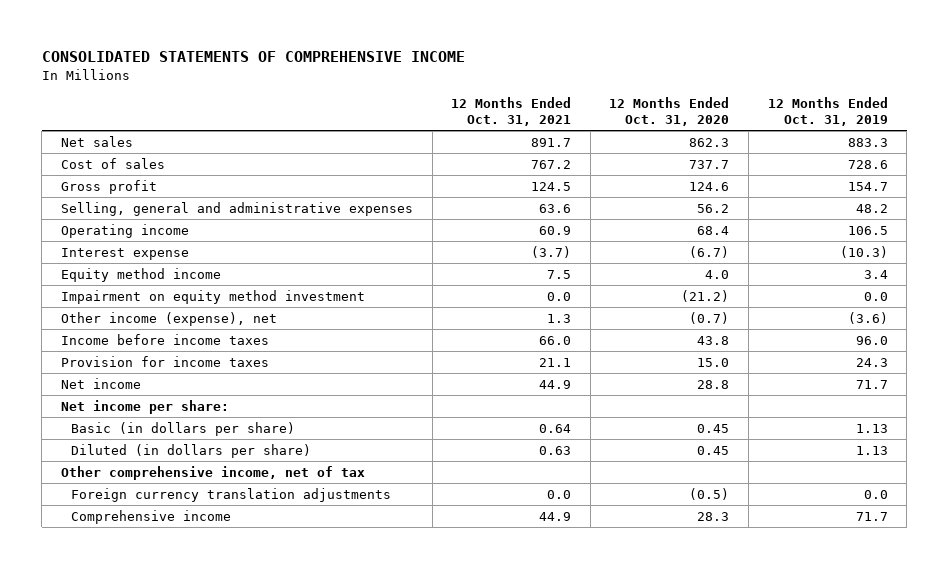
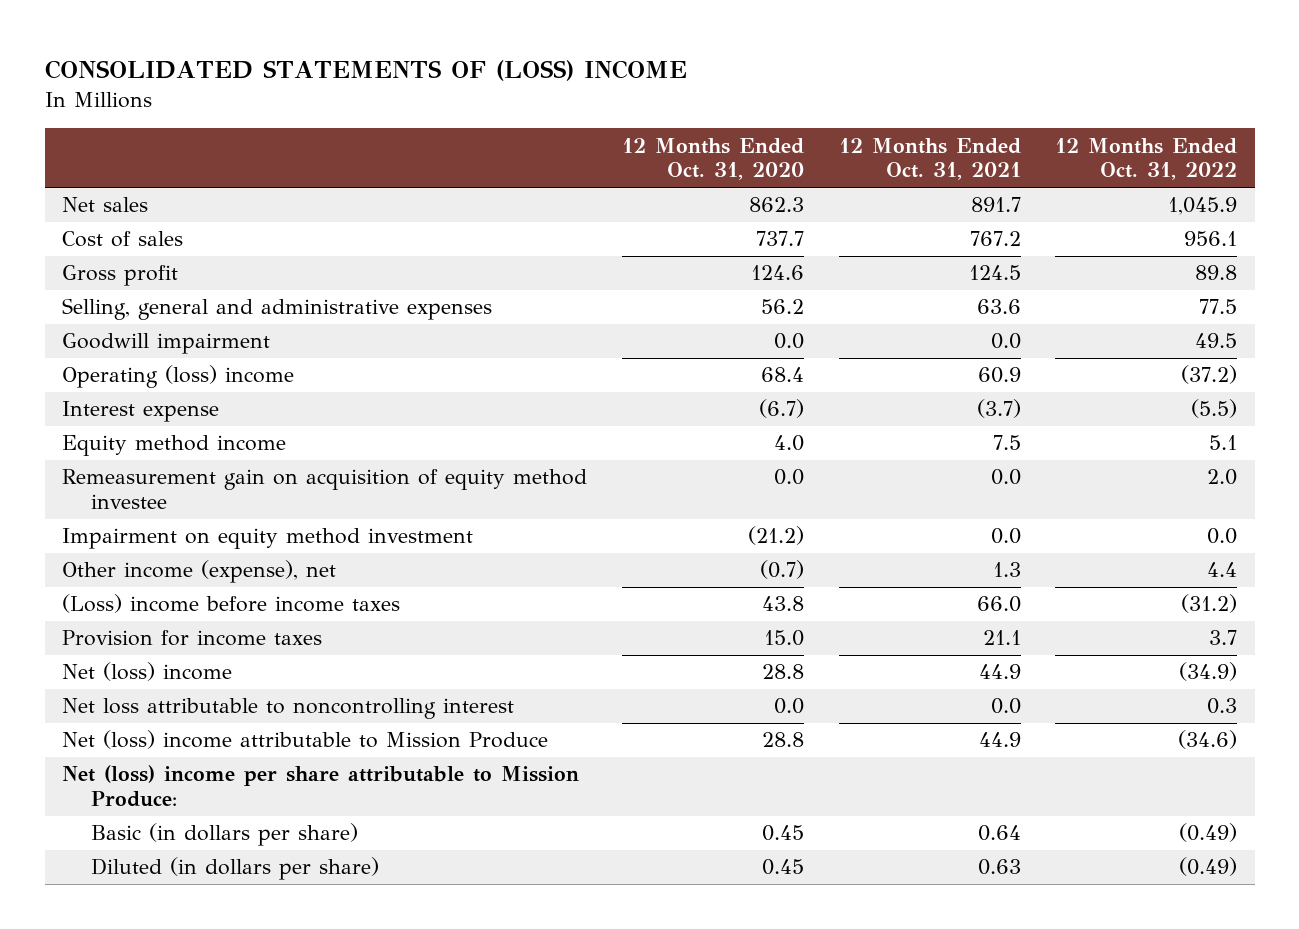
- CONSOLIDATED STATEMENTS OF COMPREHENSIVE INCOME
+ CONSOLIDATED STATEMENTS OF (LOSS) INCOME
- | 12 Months Ended Oct. 31, 2021 | 12 Months Ended Oct. 31, 2020 | 12 Months Ended Oct. 31, 2019
+ | 12 Months Ended Oct. 31, 2020 | 12 Months Ended Oct. 31, 2021 | 12 Months Ended Oct. 31, 2022
- Operating income | 60.9 | 68.4 | 106.5
+ Goodwill impairment | 0.0 | 0.0 | 49.5
+ Operating (loss) income | 68.4 | 60.9 | (37.2)
+ Remeasurement gain on acquisition of equity method investee | 0.0 | 0.0 | 2.0
- Income before income taxes | 66.0 | 43.8 | 96.0
+ (Loss) income before income taxes | 43.8 | 66.0 | (31.2)
- Net income | 44.9 | 28.8 | 71.7
- Net income per share:
+ Net (loss) income | 28.8 | 44.9 | (34.9)
+ Net loss attributable to noncontrolling interest | 0.0 | 0.0 | 0.3
+ Net (loss) income attributable to Mission Produce | 28.8 | 44.9 | (34.6)
+ Net (loss) income per share attributable to Mission Produce:
- Other comprehensive income, net of tax
- Foreign currency translation adjustments | 0.0 | (0.5) | 0.0
- Comprehensive income | 44.9 | 28.3 | 71.7

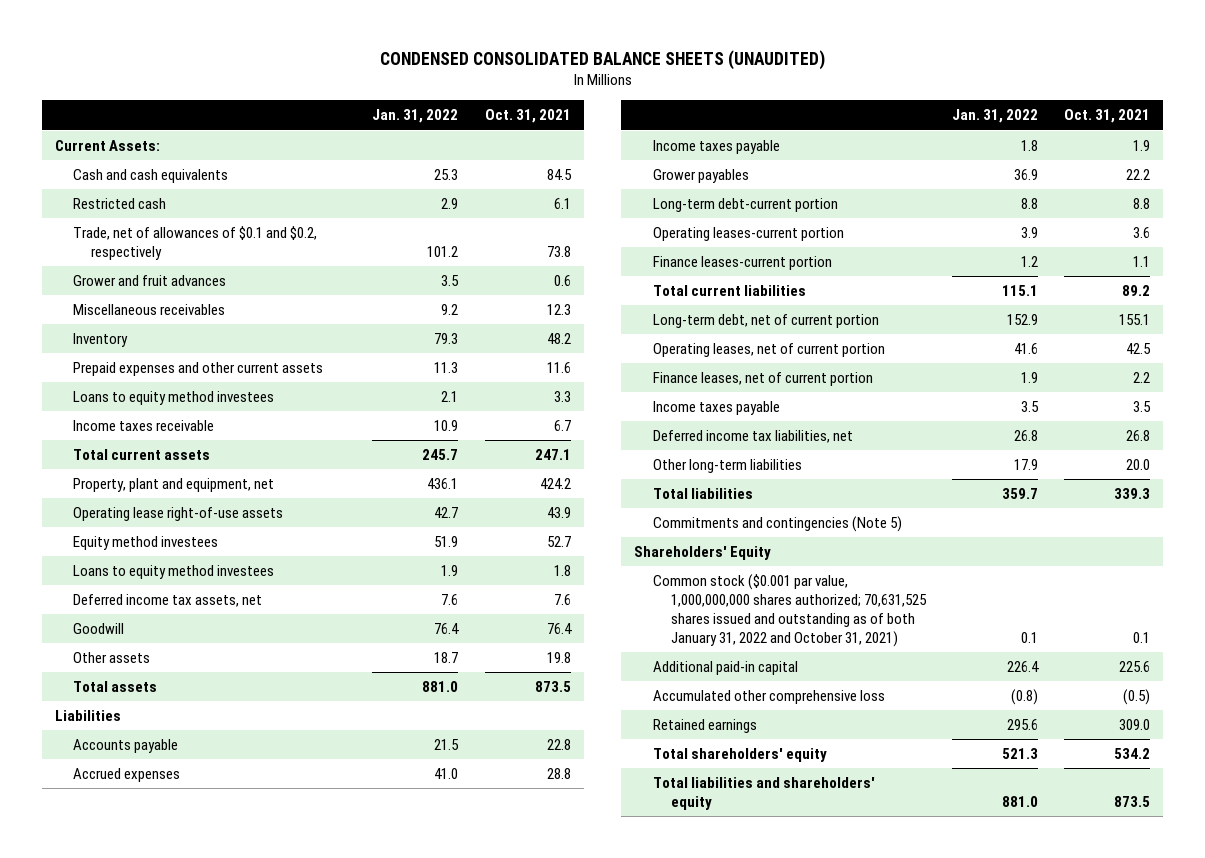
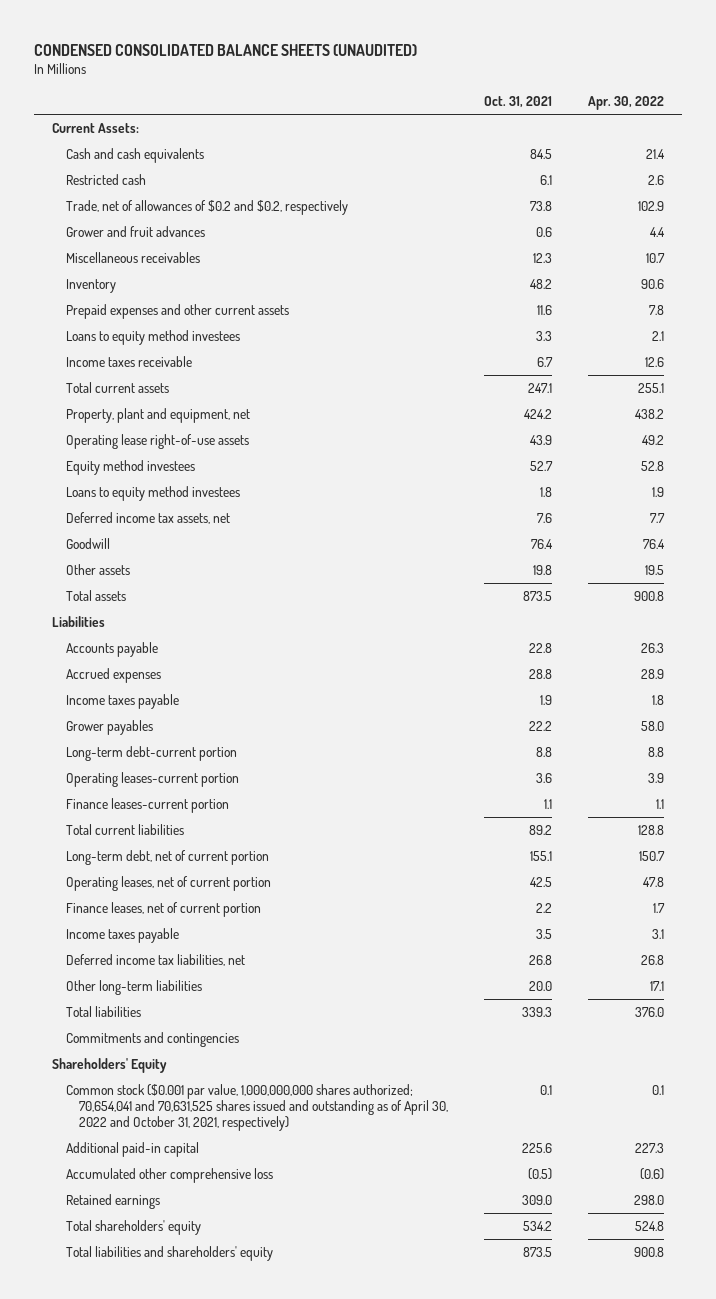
- | Jan. 31, 2022 | Oct. 31, 2021
+ | Oct. 31, 2021 | Apr. 30, 2022
- Trade, net of allowances of $0.1 and $0.2, respectively | 101.2 | 73.8
+ Trade, net of allowances of $0.2 and $0.2, respectively | 73.8 | 102.9
- Commitments and contingencies (Note 5)
+ Commitments and contingencies
- Common stock ($0.001 par value, 1,000,000,000 shares authorized; 70,631,525 shares issued and outstanding as of both January 31, 2022 and October 31, 2021) | 0.1 | 0.1
+ Common stock ($0.001 par value, 1,000,000,000 shares authorized; 70,654,041 and 70,631,525 shares issued and outstanding as of April 30, 2022 and October 31, 2021, respectively) | 0.1 | 0.1

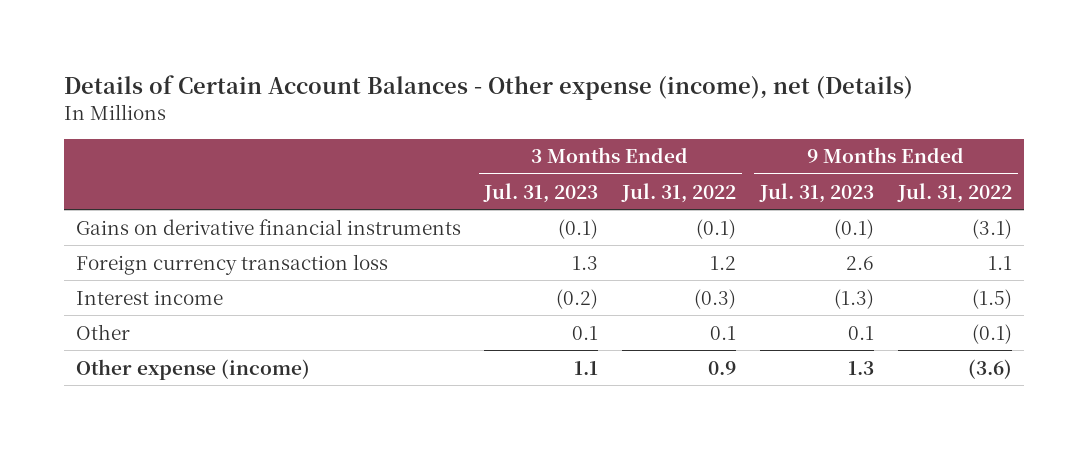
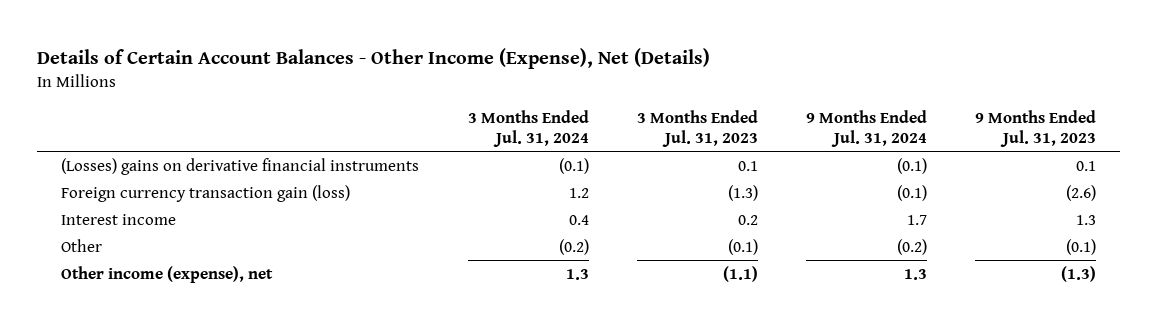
- Details of Certain Account Balances - Other expense (income), net (Details)
+ Details of Certain Account Balances - Other Income (Expense), Net (Details)
- | 3 Months Ended Jul. 31, 2023 | 3 Months Ended Jul. 31, 2022 | 9 Months Ended Jul. 31, 2023 | 9 Months Ended Jul. 31, 2022
+ | 3 Months Ended Jul. 31, 2024 | 3 Months Ended Jul. 31, 2023 | 9 Months Ended Jul. 31, 2024 | 9 Months Ended Jul. 31, 2023
- Gains on derivative financial instruments | (0.1) | (0.1) | (0.1) | (3.1)
- Foreign currency transaction loss | 1.3 | 1.2 | 2.6 | 1.1
- Interest income | (0.2) | (0.3) | (1.3) | (1.5)
- Other | 0.1 | 0.1 | 0.1 | (0.1)
- Other expense (income) | 1.1 | 0.9 | 1.3 | (3.6)
+ (Losses) gains on derivative financial instruments | (0.1) | 0.1 | (0.1) | 0.1
+ Foreign currency transaction gain (loss) | 1.2 | (1.3) | (0.1) | (2.6)
+ Interest income | 0.4 | 0.2 | 1.7 | 1.3
+ Other | (0.2) | (0.1) | (0.2) | (0.1)
+ Other income (expense), net | 1.3 | (1.1) | 1.3 | (1.3)

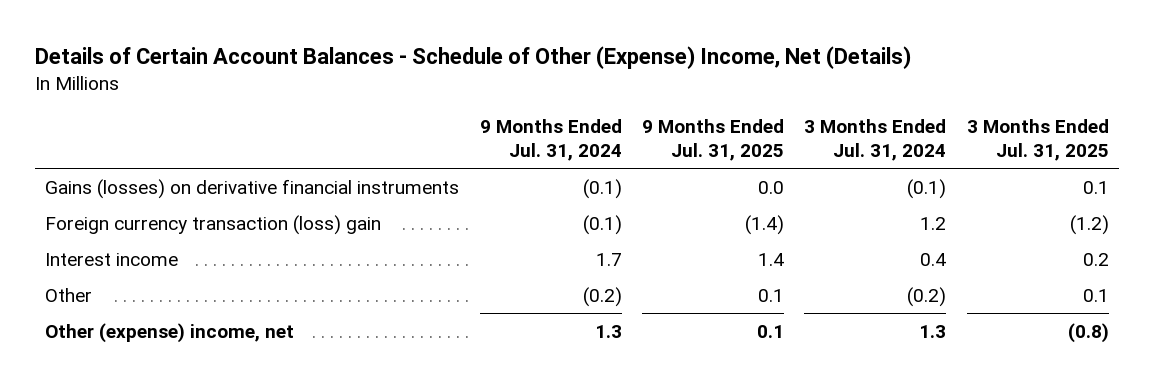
- Details of Certain Account Balances - Other Income (Expense), Net (Details)
+ Details of Certain Account Balances - Schedule of Other (Expense) Income, Net (Details)
- | 3 Months Ended Jul. 31, 2024 | 3 Months Ended Jul. 31, 2023 | 9 Months Ended Jul. 31, 2024 | 9 Months Ended Jul. 31, 2023
+ | 9 Months Ended Jul. 31, 2024 | 9 Months Ended Jul. 31, 2025 | 3 Months Ended Jul. 31, 2024 | 3 Months Ended Jul. 31, 2025
- (Losses) gains on derivative financial instruments | (0.1) | 0.1 | (0.1) | 0.1
- Foreign currency transaction gain (loss) | 1.2 | (1.3) | (0.1) | (2.6)
+ Gains (losses) on derivative financial instruments | (0.1) | 0.0 | (0.1) | 0.1
+ Foreign currency transaction (loss) gain | (0.1) | (1.4) | 1.2 | (1.2)
- Other income (expense), net | 1.3 | (1.1) | 1.3 | (1.3)
+ Other (expense) income, net | 1.3 | 0.1 | 1.3 | (0.8)

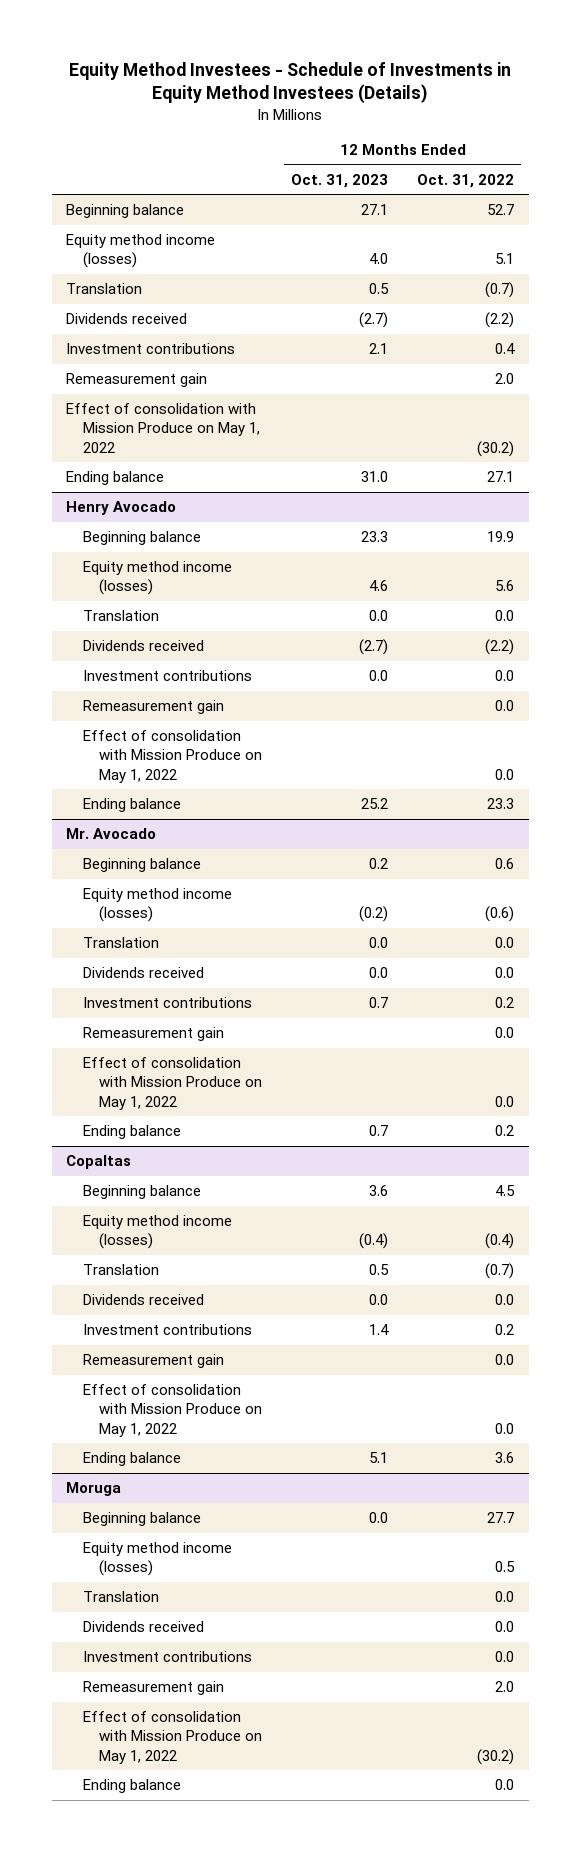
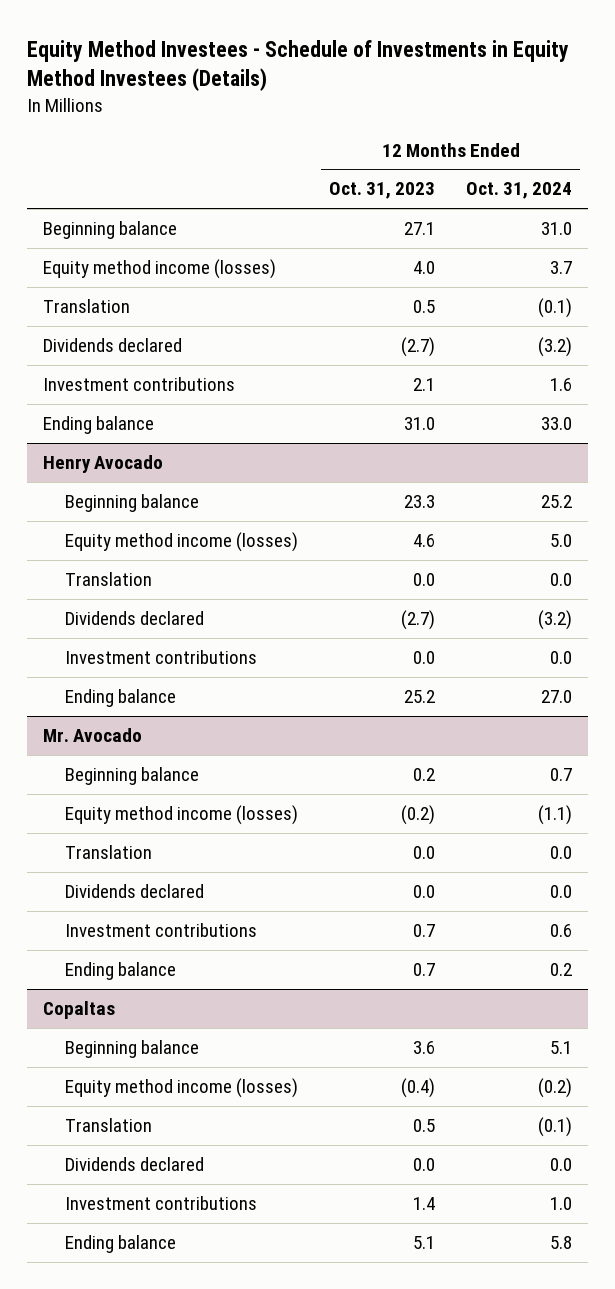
- | 12 Months Ended Oct. 31, 2023 | 12 Months Ended Oct. 31, 2022
+ | 12 Months Ended Oct. 31, 2023 | 12 Months Ended Oct. 31, 2024
- Dividends received | (2.7) | (2.2)
+ Dividends declared | (2.7) | (3.2)
- Remeasurement gain | | 2.0
- Effect of consolidation with Mission Produce on May 1, 2022 | | (30.2)
@ Henry Avocado
- Dividends received | (2.7) | (2.2)
+ Dividends declared | (2.7) | (3.2)
- Remeasurement gain | | 0.0
- Effect of consolidation with Mission Produce on May 1, 2022 | | 0.0
@ Mr. Avocado
- Dividends received | 0.0 | 0.0
+ Dividends declared | 0.0 | 0.0
- Remeasurement gain | | 0.0
- Effect of consolidation with Mission Produce on May 1, 2022 | | 0.0
@ Copaltas
- Dividends received | 0.0 | 0.0
+ Dividends declared | 0.0 | 0.0
- Remeasurement gain | | 0.0
- Effect of consolidation with Mission Produce on May 1, 2022 | | 0.0
- Moruga
- Beginning balance | 0.0 | 27.7
- Equity method income (losses) | | 0.5
- Translation | | 0.0
- Dividends received | | 0.0
- Investment contributions | | 0.0
- Remeasurement gain | | 2.0
- Effect of consolidation with Mission Produce on May 1, 2022 | | (30.2)
- Ending balance | | 0.0

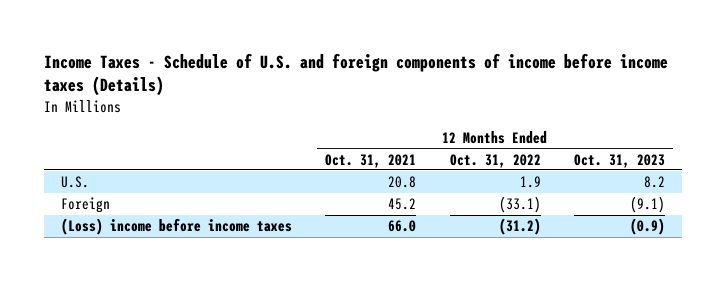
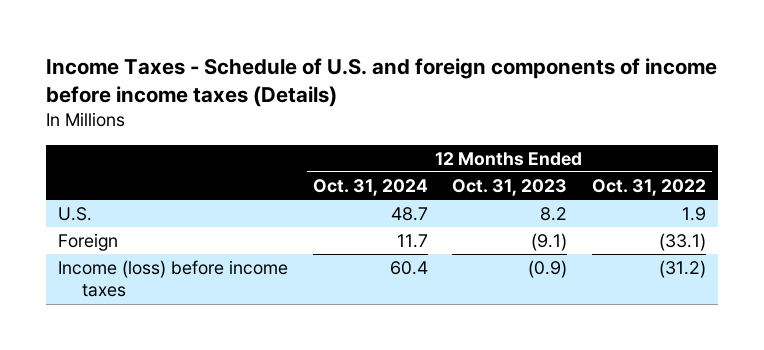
- | 12 Months Ended Oct. 31, 2021 | 12 Months Ended Oct. 31, 2022 | 12 Months Ended Oct. 31, 2023
+ | 12 Months Ended Oct. 31, 2024 | 12 Months Ended Oct. 31, 2023 | 12 Months Ended Oct. 31, 2022
- (Loss) income before income taxes | 66.0 | (31.2) | (0.9)
+ Income (loss) before income taxes | 60.4 | (0.9) | (31.2)

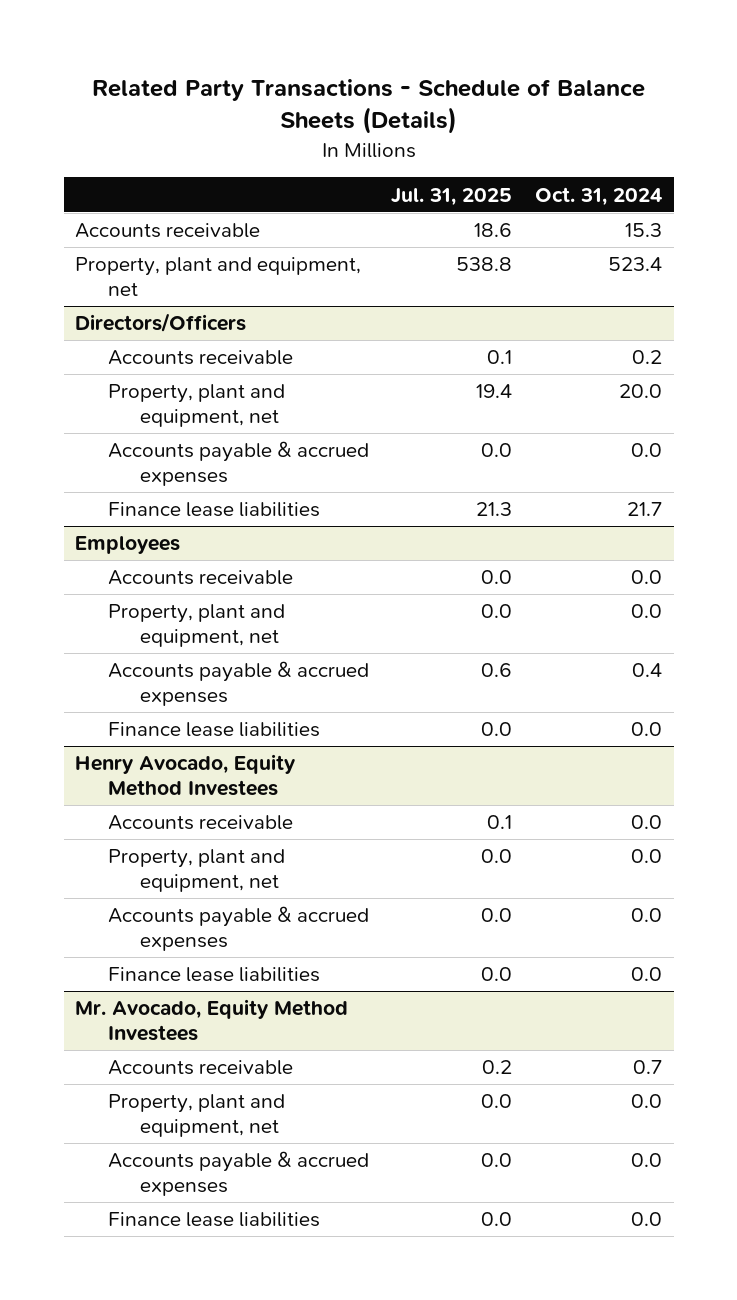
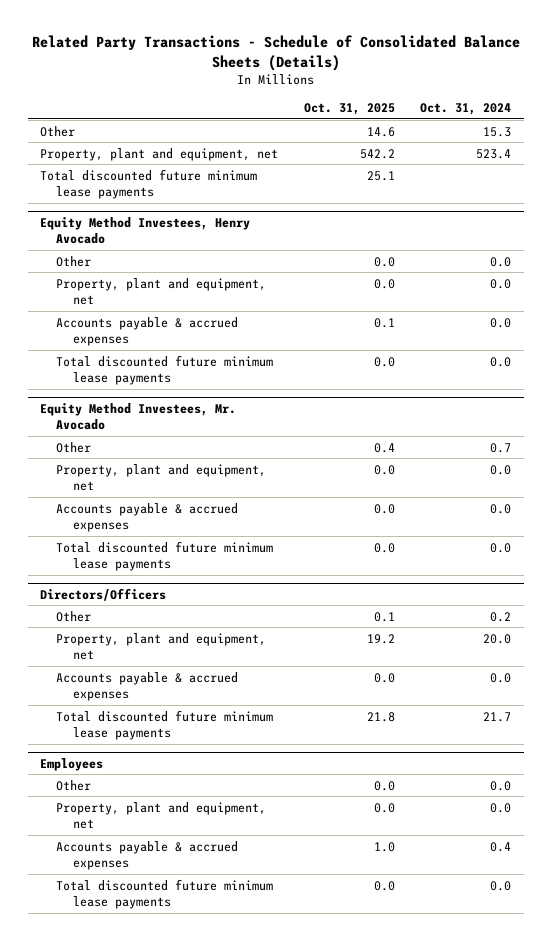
- Related Party Transactions - Schedule of Balance Sheets (Details)
+ Related Party Transactions - Schedule of Consolidated Balance Sheets (Details)
- | Jul. 31, 2025 | Oct. 31, 2024
+ | Oct. 31, 2025 | Oct. 31, 2024
- Accounts receivable | 18.6 | 15.3
+ Other | 14.6 | 15.3
+ Total discounted future minimum lease payments | 25.1 |
+ Equity Method Investees, Henry Avocado
+ Other | 0.0 | 0.0
+ Property, plant and equipment, net | 0.0 | 0.0
+ Accounts payable & accrued expenses | 0.1 | 0.0
+ Total discounted future minimum lease payments | 0.0 | 0.0
+ Equity Method Investees, Mr. Avocado
+ Other | 0.4 | 0.7
+ Property, plant and equipment, net | 0.0 | 0.0
+ Accounts payable & accrued expenses | 0.0 | 0.0
+ Total discounted future minimum lease payments | 0.0 | 0.0
@ Directors/Officers
- Accounts receivable | 0.1 | 0.2
+ Other | 0.1 | 0.2
- Finance lease liabilities | 21.3 | 21.7
+ Total discounted future minimum lease payments | 21.8 | 21.7
@ Employees
- Accounts receivable | 0.0 | 0.0
+ Other | 0.0 | 0.0
- Finance lease liabilities | 0.0 | 0.0
- Henry Avocado, Equity Method Investees
- Accounts receivable | 0.1 | 0.0
- Property, plant and equipment, net | 0.0 | 0.0
- Accounts payable & accrued expenses | 0.0 | 0.0
- Finance lease liabilities | 0.0 | 0.0
- Mr. Avocado, Equity Method Investees
- Accounts receivable | 0.2 | 0.7
- Property, plant and equipment, net | 0.0 | 0.0
- Accounts payable & accrued expenses | 0.0 | 0.0
- Finance lease liabilities | 0.0 | 0.0
@ Employees
+ Total discounted future minimum lease payments | 0.0 | 0.0

